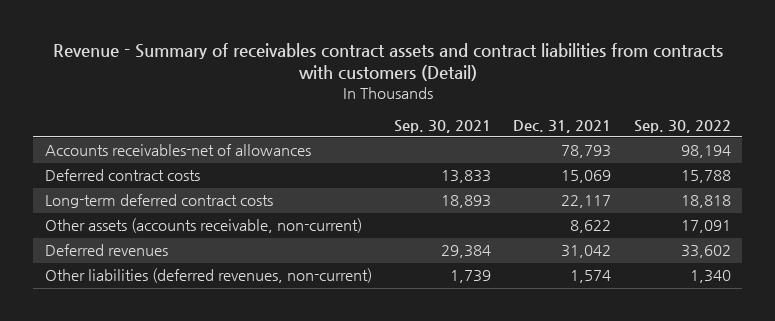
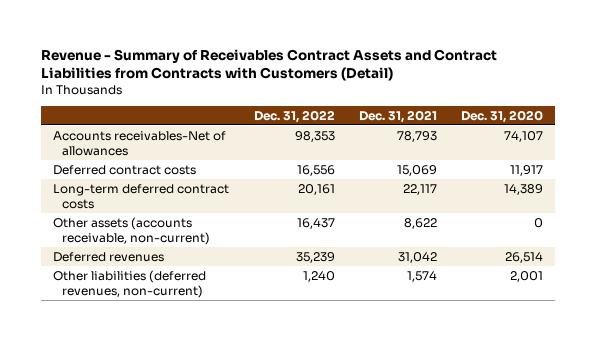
- Revenue - Summary of receivables contract assets and contract liabilities from contracts with customers (Detail)
+ Revenue - Summary of Receivables Contract Assets and Contract Liabilities from Contracts with Customers (Detail)
- | Sep. 30, 2021 | Dec. 31, 2021 | Sep. 30, 2022
+ | Dec. 31, 2022 | Dec. 31, 2021 | Dec. 31, 2020
- Accounts receivables-net of allowances | | 78,793 | 98,194
+ Accounts receivables-Net of allowances | 98,353 | 78,793 | 74,107

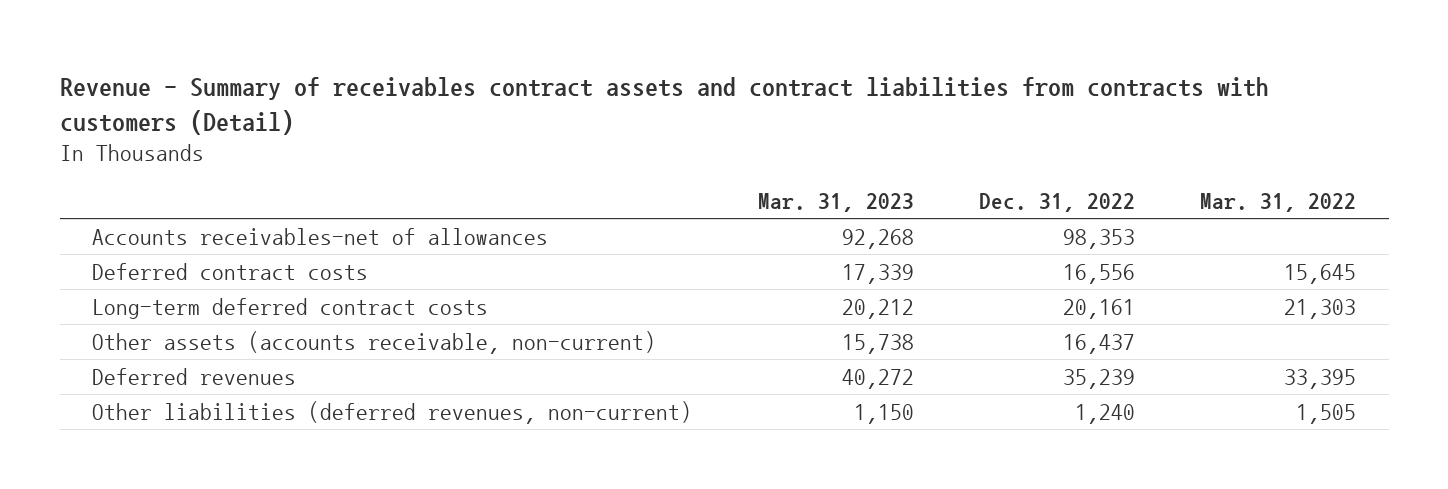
- Revenue - Summary of Receivables Contract Assets and Contract Liabilities from Contracts with Customers (Detail)
+ Revenue - Summary of receivables contract assets and contract liabilities from contracts with customers (Detail)
- | Dec. 31, 2022 | Dec. 31, 2021 | Dec. 31, 2020
+ | Mar. 31, 2023 | Dec. 31, 2022 | Mar. 31, 2022
- Accounts receivables-Net of allowances | 98,353 | 78,793 | 74,107
+ Accounts receivables-net of allowances | 92,268 | 98,353 |

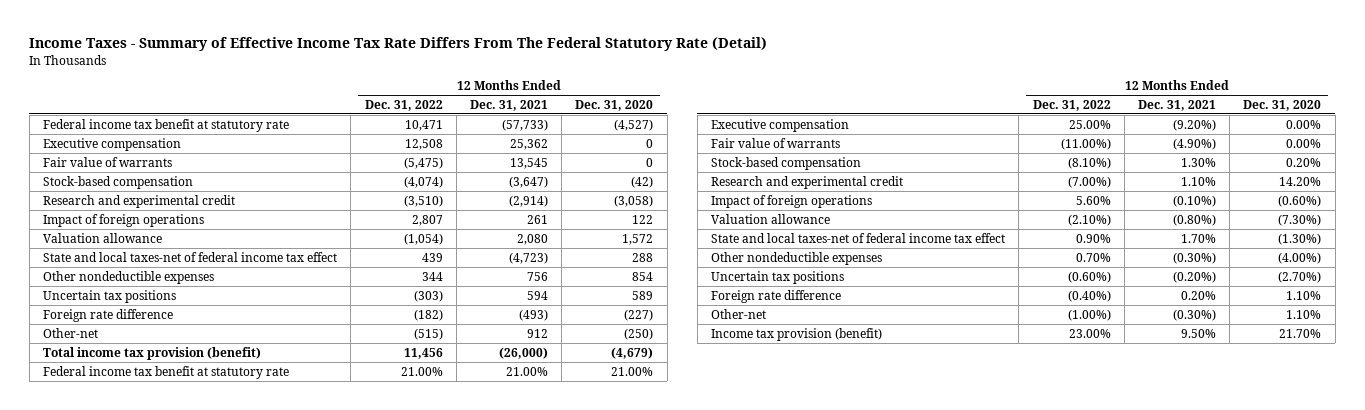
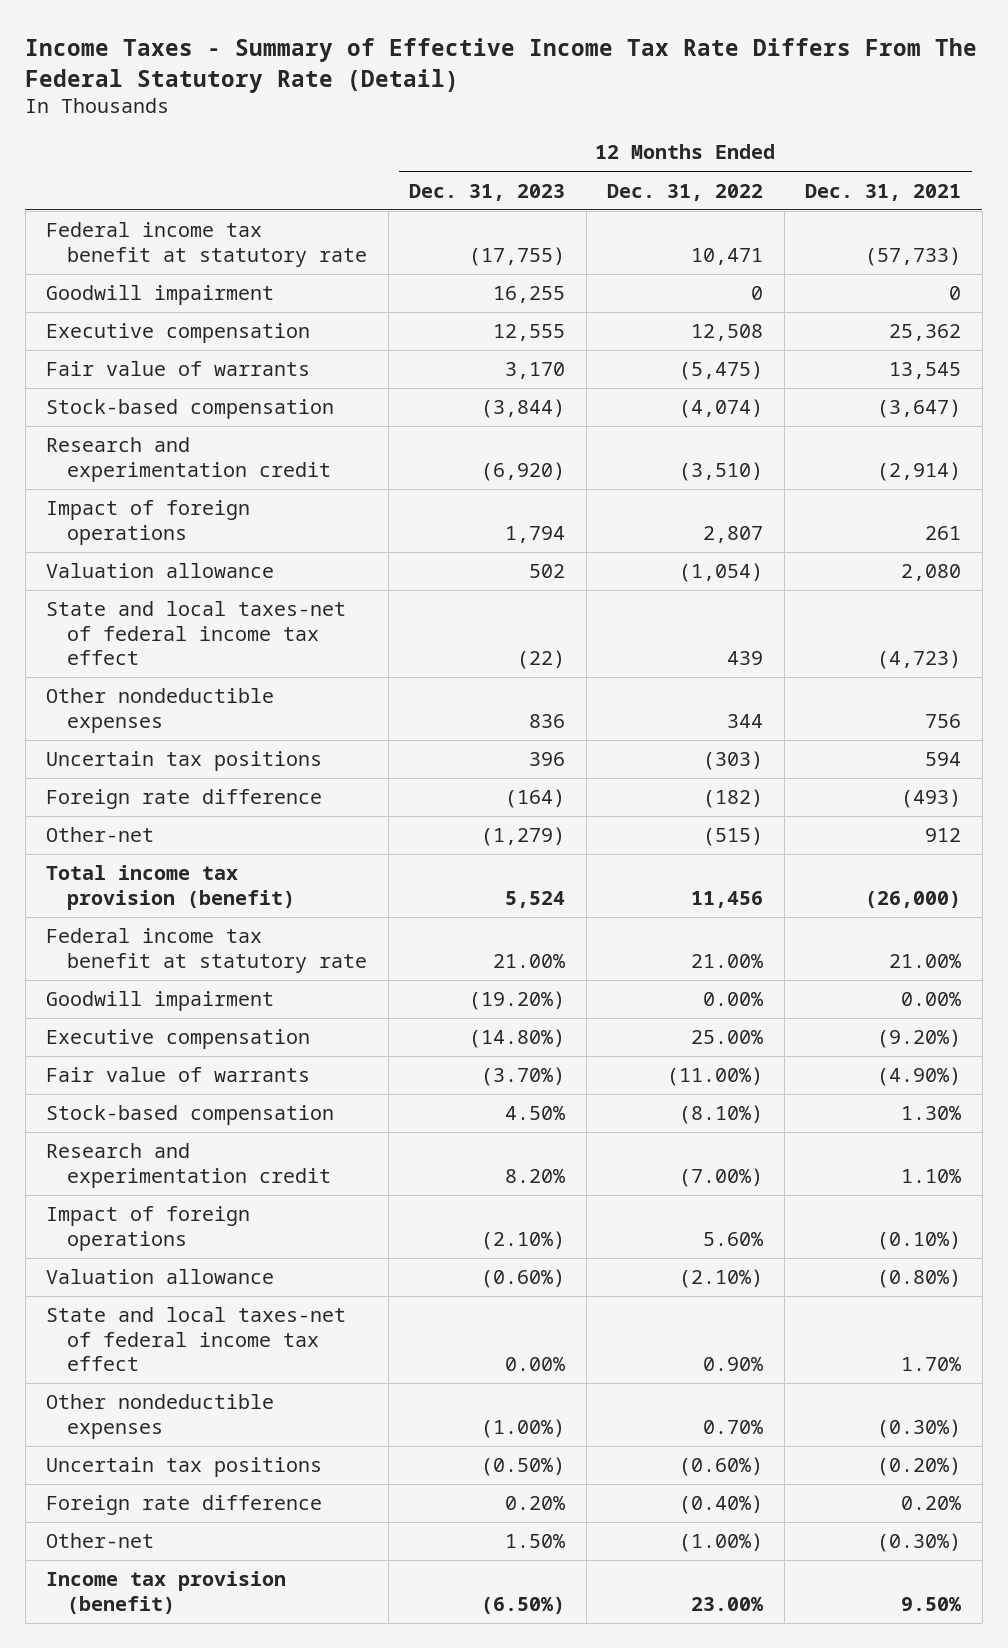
- | 12 Months Ended Dec. 31, 2022 | 12 Months Ended Dec. 31, 2021 | 12 Months Ended Dec. 31, 2020
+ | 12 Months Ended Dec. 31, 2023 | 12 Months Ended Dec. 31, 2022 | 12 Months Ended Dec. 31, 2021
+ Goodwill impairment | 16,255 | 0 | 0
- Research and experimental credit | (3,510) | (2,914) | (3,058)
+ Research and experimentation credit | (6,920) | (3,510) | (2,914)
+ Goodwill impairment | (19.20%) | 0.00% | 0.00%
- Research and experimental credit | (7.00%) | 1.10% | 14.20%
+ Research and experimentation credit | 8.20% | (7.00%) | 1.10%

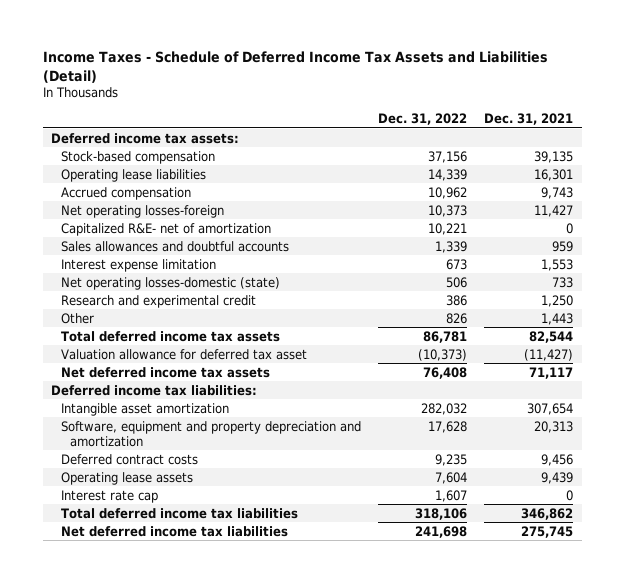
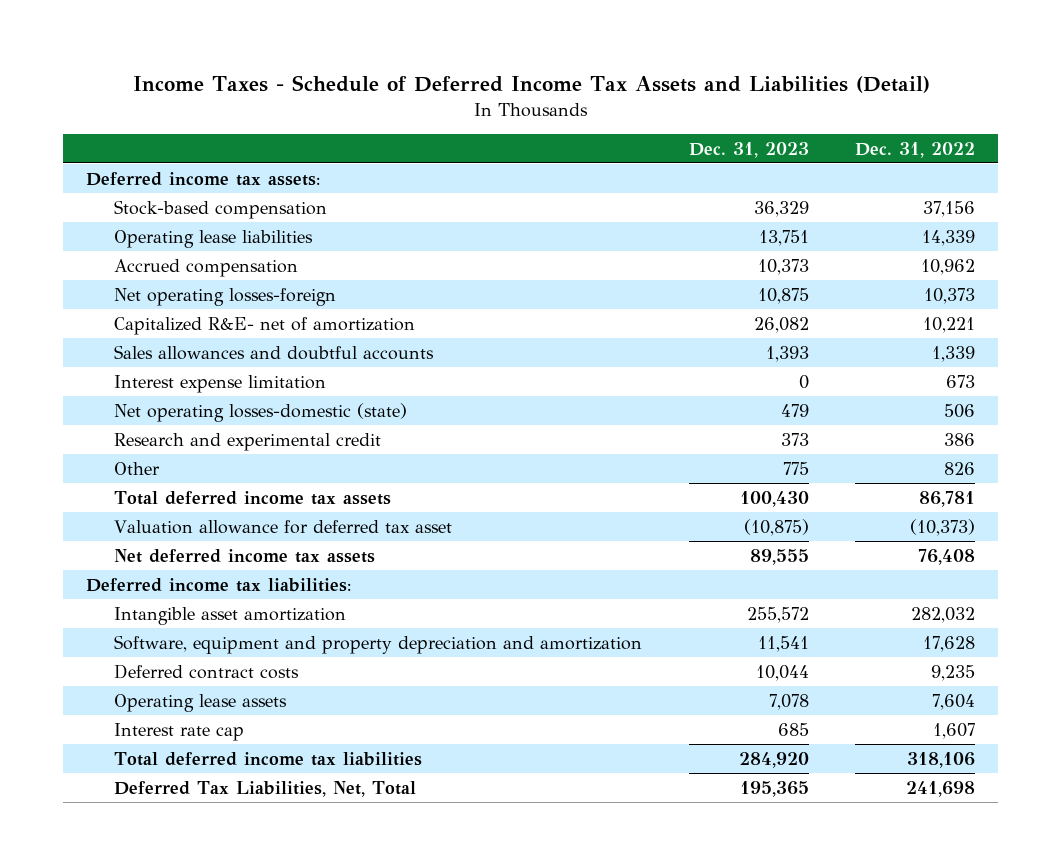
- | Dec. 31, 2022 | Dec. 31, 2021
+ | Dec. 31, 2023 | Dec. 31, 2022
- Net deferred income tax liabilities | 241,698 | 275,745
+ Deferred Tax Liabilities, Net, Total | 195,365 | 241,698

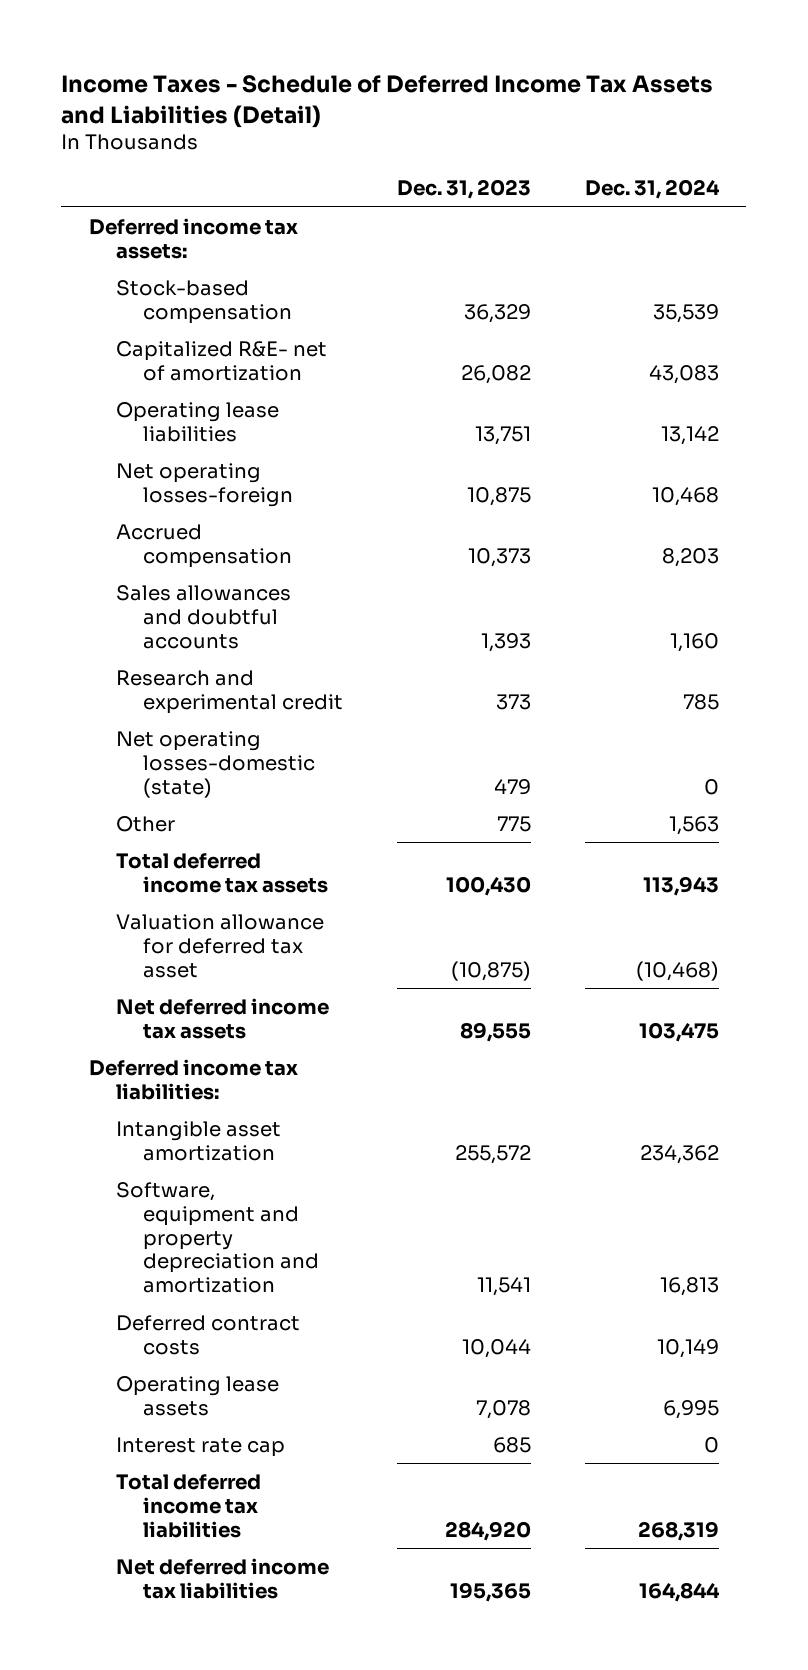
- | Dec. 31, 2023 | Dec. 31, 2022
+ | Dec. 31, 2023 | Dec. 31, 2024
moved up: Capitalized R&E- net of amortization | 26,082 | 43,083
moved down: Accrued compensation | 10,373 | 8,203
- Interest expense limitation | 0 | 673
moved down: Net operating losses-domestic (state) | 479 | 0
- Deferred Tax Liabilities, Net, Total | 195,365 | 241,698
+ Net deferred income tax liabilities | 195,365 | 164,844

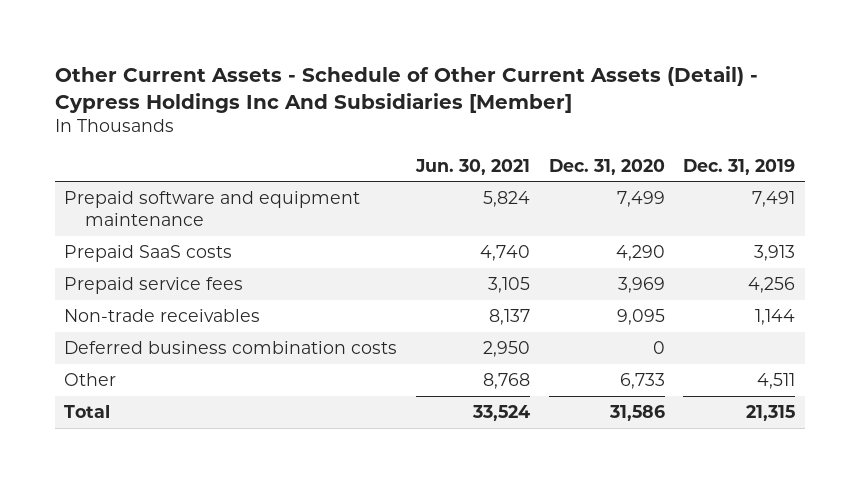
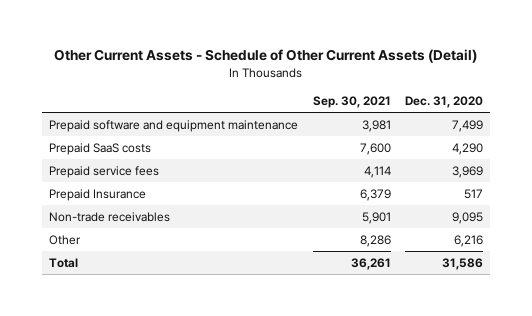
- Other Current Assets - Schedule of Other Current Assets (Detail) - Cypress Holdings Inc And Subsidiaries [Member]
+ Other Current Assets - Schedule of Other Current Assets (Detail)
- | Jun. 30, 2021 | Dec. 31, 2020 | Dec. 31, 2019
+ | Sep. 30, 2021 | Dec. 31, 2020
+ Prepaid Insurance | 6,379 | 517
- Deferred business combination costs | 2,950 | 0 |
- Other | 8,768 | 6,733 | 4,511
+ Other | 8,286 | 6,216

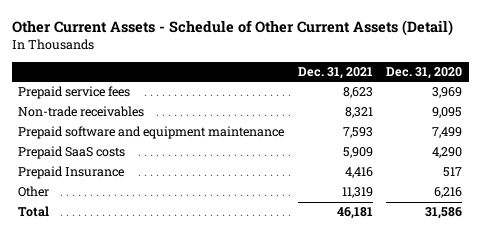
- | Sep. 30, 2021 | Dec. 31, 2020
+ | Dec. 31, 2021 | Dec. 31, 2020
moved up: Prepaid service fees | 8,623 | 3,969
moved up: Non-trade receivables | 8,321 | 9,095

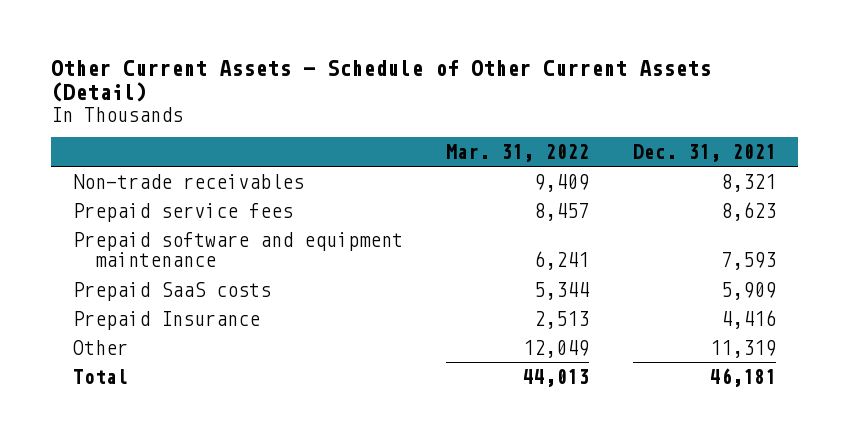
- | Dec. 31, 2021 | Dec. 31, 2020
+ | Mar. 31, 2022 | Dec. 31, 2021
moved down: Prepaid service fees | 8,457 | 8,623

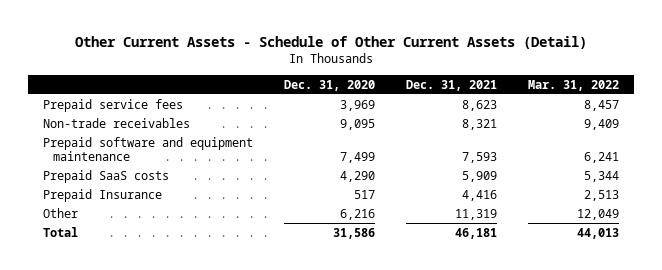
- | Mar. 31, 2022 | Dec. 31, 2021
+ | Dec. 31, 2020 | Dec. 31, 2021 | Mar. 31, 2022
moved down: Non-trade receivables | 9,095 | 8,321 | 9,409

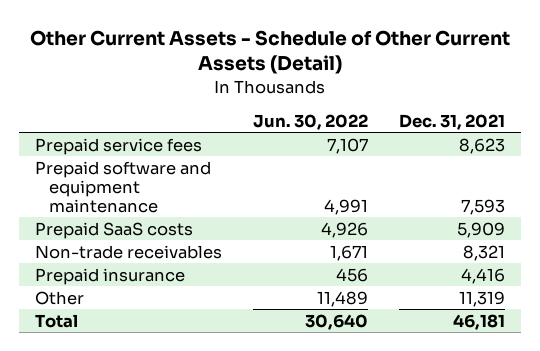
- | Dec. 31, 2020 | Dec. 31, 2021 | Mar. 31, 2022
+ | Jun. 30, 2022 | Dec. 31, 2021
- Prepaid Insurance | 517 | 4,416 | 2,513
moved down: Non-trade receivables | 1,671 | 8,321
+ Prepaid insurance | 456 | 4,416

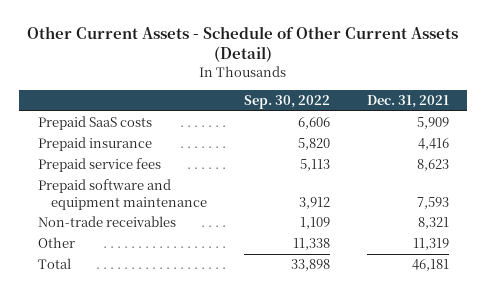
- | Jun. 30, 2022 | Dec. 31, 2021
+ | Sep. 30, 2022 | Dec. 31, 2021
moved up: Prepaid SaaS costs | 6,606 | 5,909
moved up: Prepaid insurance | 5,820 | 4,416

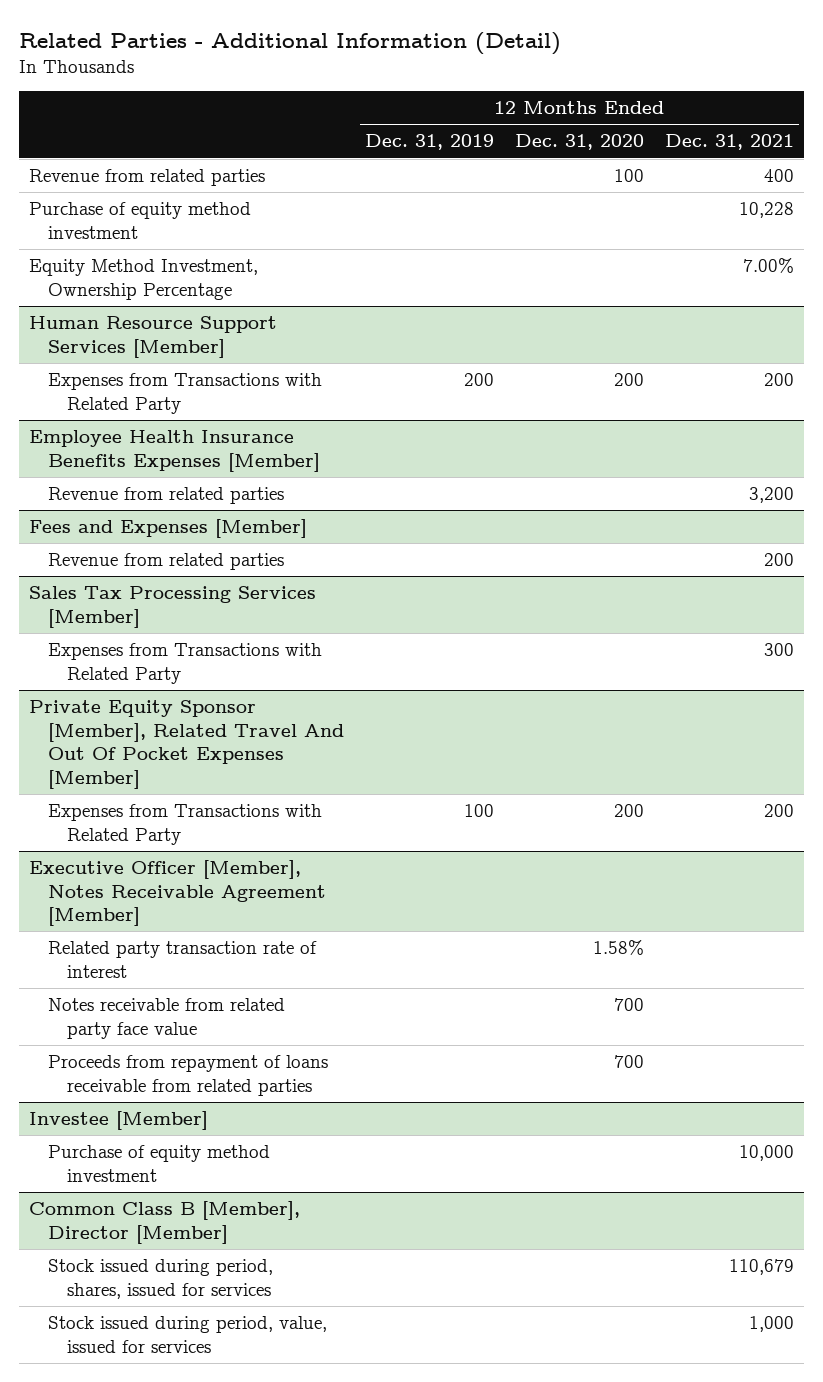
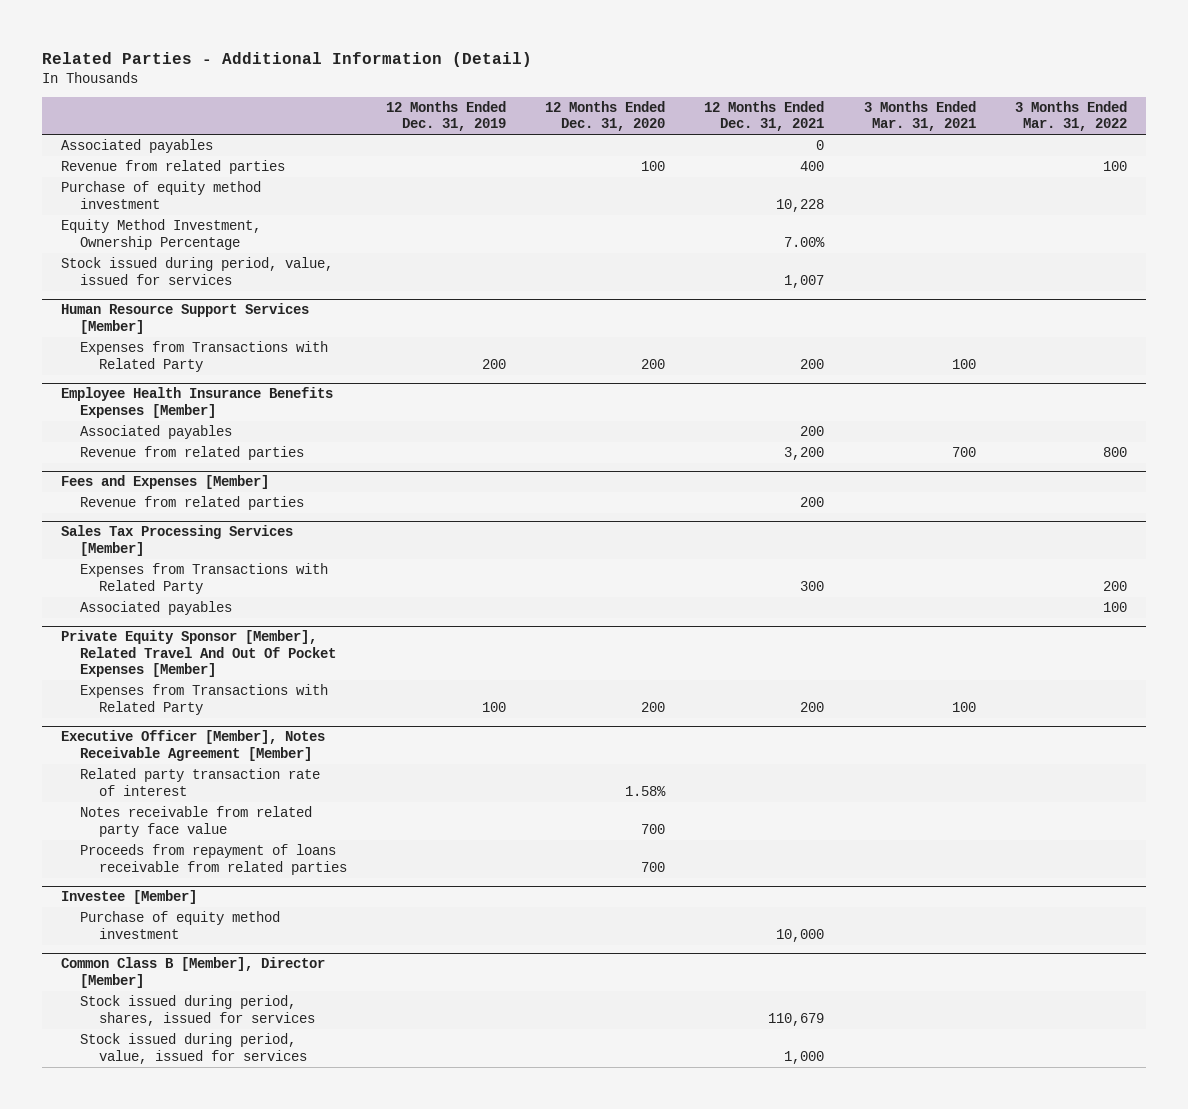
- | 12 Months Ended Dec. 31, 2019 | 12 Months Ended Dec. 31, 2020 | 12 Months Ended Dec. 31, 2021
+ | 12 Months Ended Dec. 31, 2019 | 12 Months Ended Dec. 31, 2020 | 12 Months Ended Dec. 31, 2021 | 3 Months Ended Mar. 31, 2021 | 3 Months Ended Mar. 31, 2022
+ Associated payables | | | 0 | |
+ Stock issued during period, value, issued for services | | | 1,007 | |
@ Employee Health Insurance Benefits Expenses [Member]
+ Associated payables | | | 200 | |
@ Sales Tax Processing Services [Member]
+ Associated payables | | | | | 100

